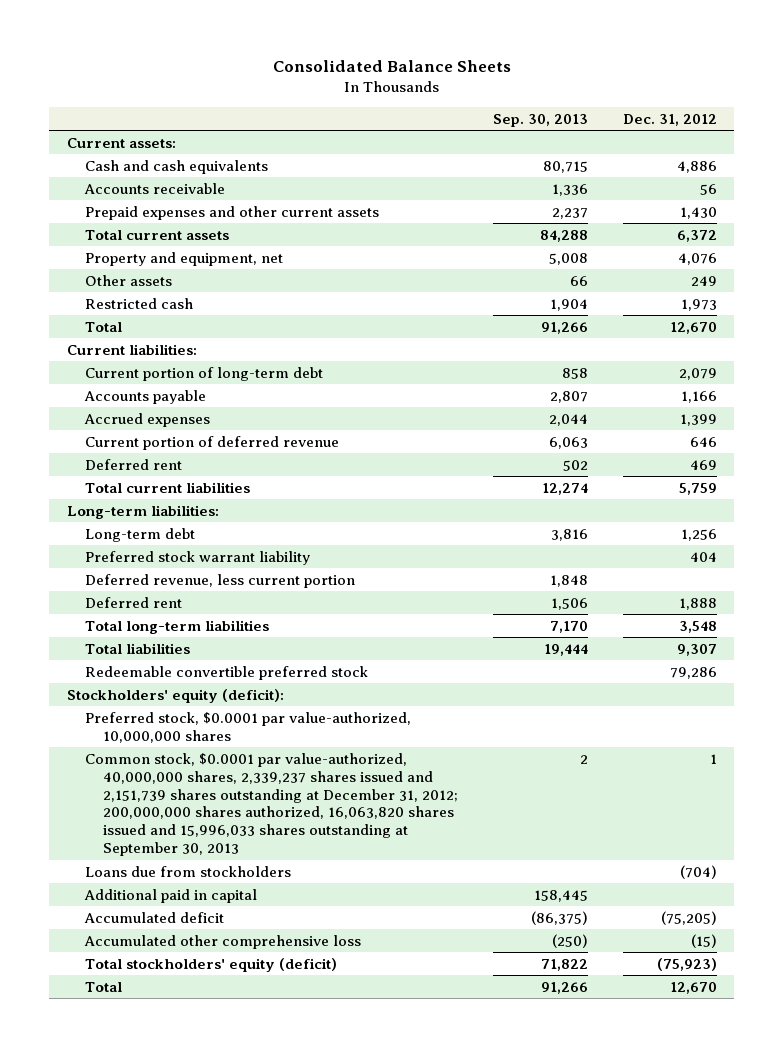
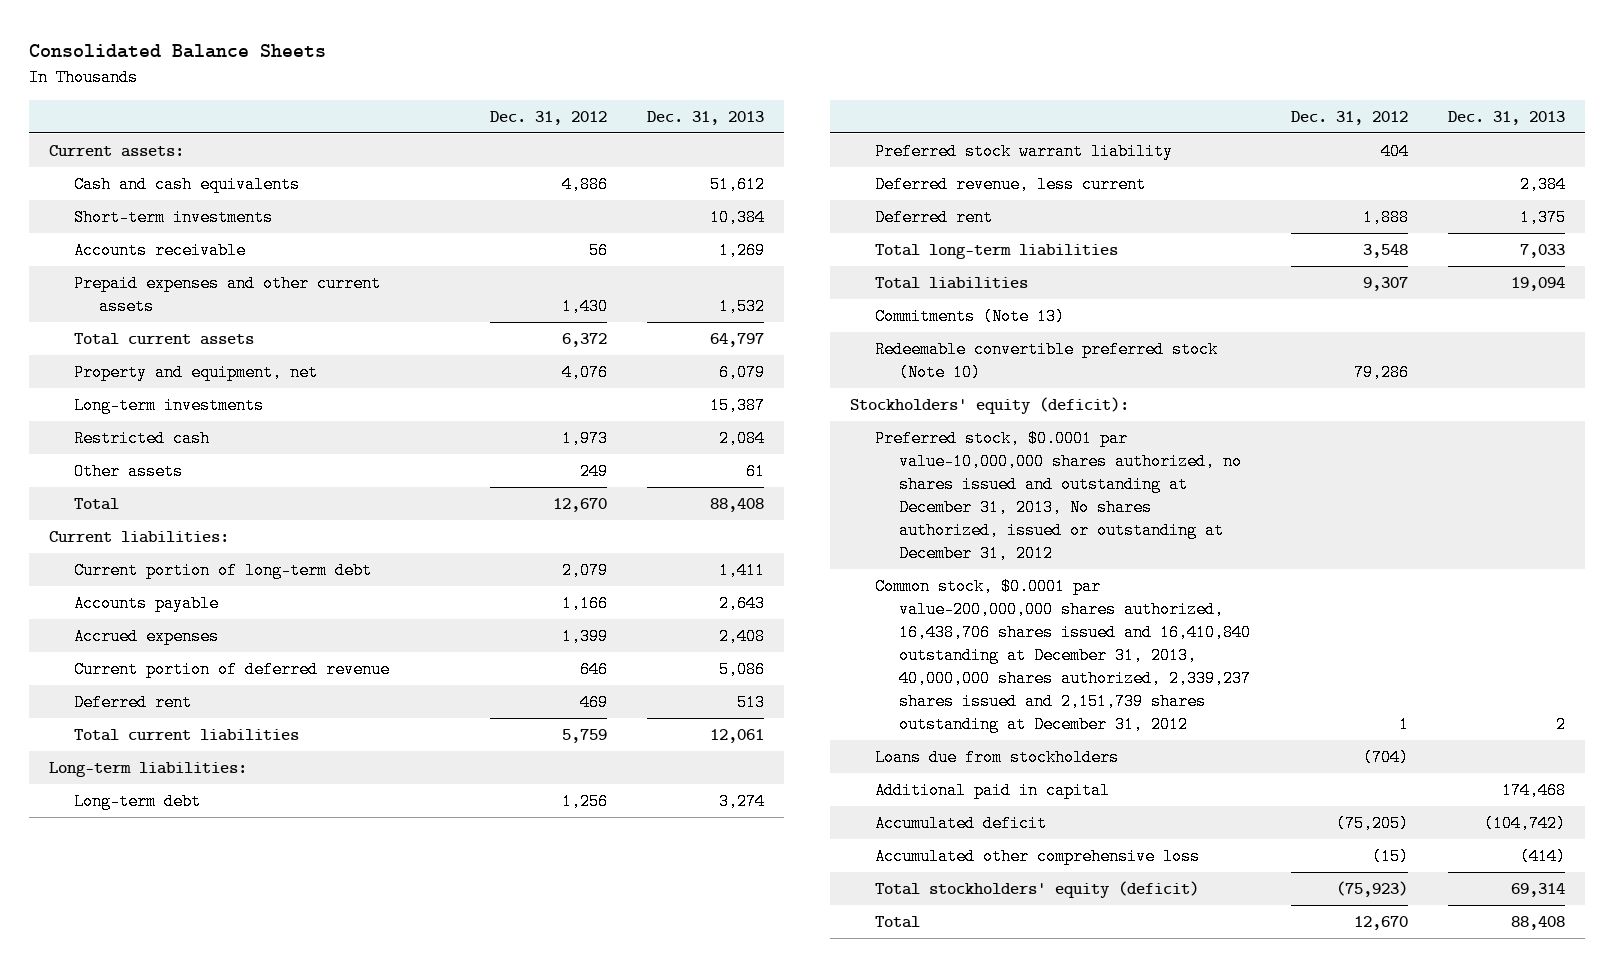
- | Sep. 30, 2013 | Dec. 31, 2012
+ | Dec. 31, 2012 | Dec. 31, 2013
+ Short-term investments | | 10,384
+ Long-term investments | | 15,387
moved down: Other assets | 249 | 61
- Deferred revenue, less current portion | 1,848 |
+ Deferred revenue, less current | | 2,384
- Redeemable convertible preferred stock | | 79,286
+ Commitments (Note 13)
+ Redeemable convertible preferred stock (Note 10) | 79,286 |
- Preferred stock, $0.0001 par value-authorized, 10,000,000 shares
- Common stock, $0.0001 par value-authorized, 40,000,000 shares, 2,339,237 shares issued and 2,151,739 shares outstanding at December 31, 2012; 200,000,000 shares authorized, 16,063,820 shares issued and 15,996,033 shares outstanding at September 30, 2013 | 2 | 1
+ Preferred stock, $0.0001 par value-10,000,000 shares authorized, no shares issued and outstanding at December 31, 2013, No shares authorized, issued or outstanding at December 31, 2012
+ Common stock, $0.0001 par value-200,000,000 shares authorized, 16,438,706 shares issued and 16,410,840 outstanding at December 31, 2013, 40,000,000 shares authorized, 2,339,237 shares issued and 2,151,739 shares outstanding at December 31, 2012 | 1 | 2

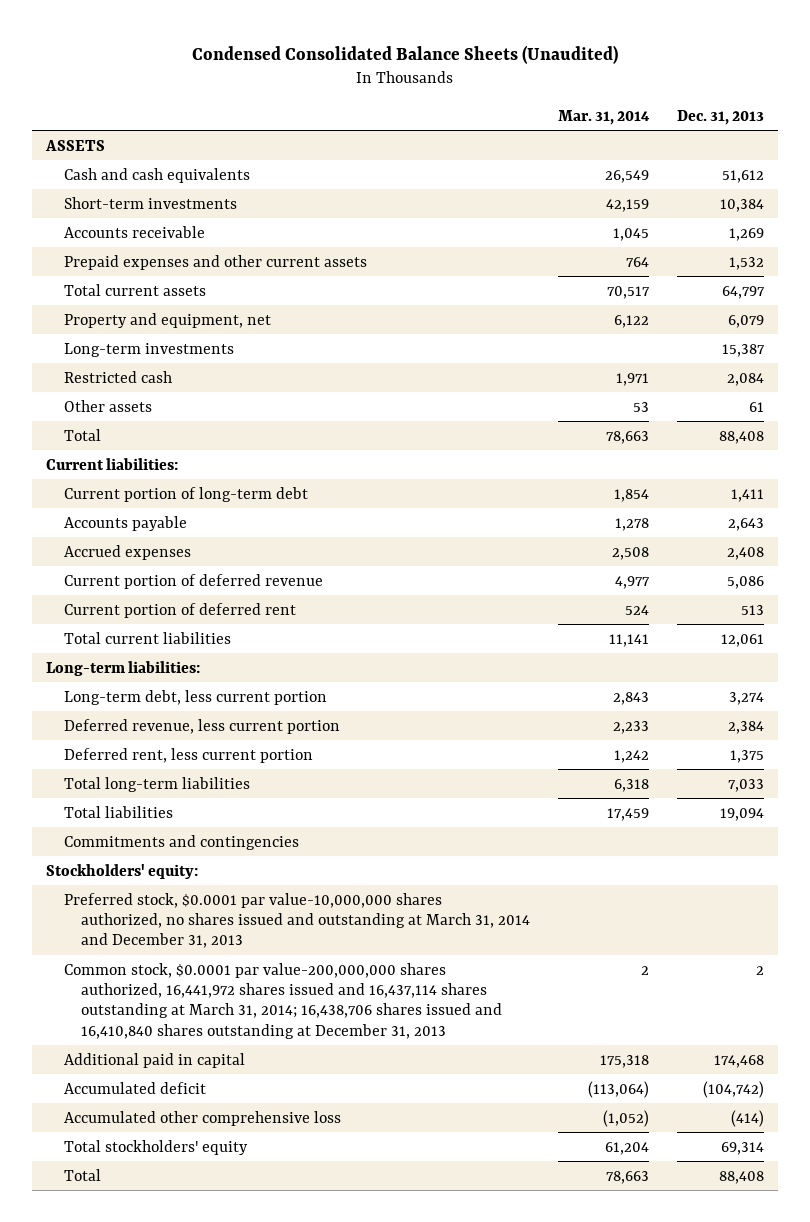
- Consolidated Balance Sheets
+ Condensed Consolidated Balance Sheets (Unaudited)
- | Dec. 31, 2012 | Dec. 31, 2013
+ | Mar. 31, 2014 | Dec. 31, 2013
- Current assets:
+ ASSETS
- Deferred rent | 469 | 513
+ Current portion of deferred rent | 524 | 513
- Long-term debt | 1,256 | 3,274
- Preferred stock warrant liability | 404 |
- Deferred revenue, less current | | 2,384
- Deferred rent | 1,888 | 1,375
+ Long-term debt, less current portion | 2,843 | 3,274
+ Deferred revenue, less current portion | 2,233 | 2,384
+ Deferred rent, less current portion | 1,242 | 1,375
- Commitments (Note 13)
- Redeemable convertible preferred stock (Note 10) | 79,286 |
- Stockholders' equity (deficit):
- Preferred stock, $0.0001 par value-10,000,000 shares authorized, no shares issued and outstanding at December 31, 2013, No shares authorized, issued or outstanding at December 31, 2012
- Common stock, $0.0001 par value-200,000,000 shares authorized, 16,438,706 shares issued and 16,410,840 outstanding at December 31, 2013, 40,000,000 shares authorized, 2,339,237 shares issued and 2,151,739 shares outstanding at December 31, 2012 | 1 | 2
- Loans due from stockholders | (704) |
+ Commitments and contingencies
+ Stockholders' equity:
+ Preferred stock, $0.0001 par value-10,000,000 shares authorized, no shares issued and outstanding at March 31, 2014 and December 31, 2013
+ Common stock, $0.0001 par value-200,000,000 shares authorized, 16,441,972 shares issued and 16,437,114 shares outstanding at March 31, 2014; 16,438,706 shares issued and 16,410,840 shares outstanding at December 31, 2013 | 2 | 2
- Total stockholders' equity (deficit) | (75,923) | 69,314
+ Total stockholders' equity | 61,204 | 69,314

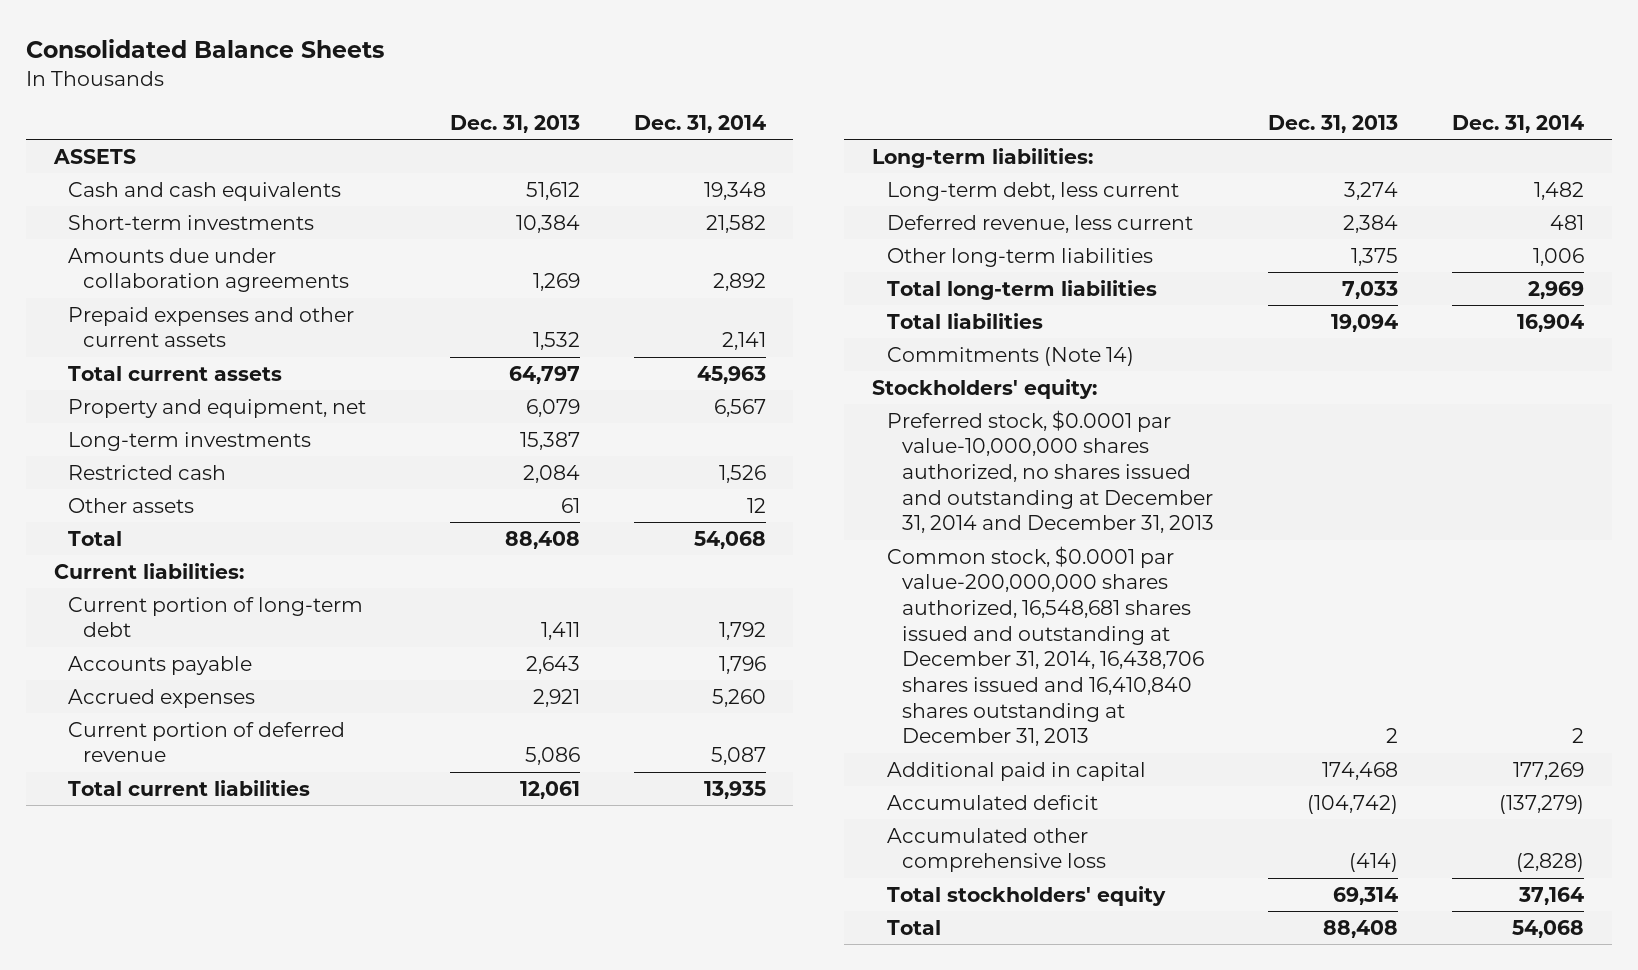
- Condensed Consolidated Balance Sheets (Unaudited)
+ Consolidated Balance Sheets
- | Mar. 31, 2014 | Dec. 31, 2013
+ | Dec. 31, 2013 | Dec. 31, 2014
- Accounts receivable | 1,045 | 1,269
+ Amounts due under collaboration agreements | 1,269 | 2,892
- Accrued expenses | 2,508 | 2,408
+ Accrued expenses | 2,921 | 5,260
- Current portion of deferred rent | 524 | 513
- Long-term debt, less current portion | 2,843 | 3,274
- Deferred revenue, less current portion | 2,233 | 2,384
- Deferred rent, less current portion | 1,242 | 1,375
+ Long-term debt, less current | 3,274 | 1,482
+ Deferred revenue, less current | 2,384 | 481
+ Other long-term liabilities | 1,375 | 1,006
- Commitments and contingencies
+ Commitments (Note 14)
- Preferred stock, $0.0001 par value-10,000,000 shares authorized, no shares issued and outstanding at March 31, 2014 and December 31, 2013
- Common stock, $0.0001 par value-200,000,000 shares authorized, 16,441,972 shares issued and 16,437,114 shares outstanding at March 31, 2014; 16,438,706 shares issued and 16,410,840 shares outstanding at December 31, 2013 | 2 | 2
+ Preferred stock, $0.0001 par value-10,000,000 shares authorized, no shares issued and outstanding at December 31, 2014 and December 31, 2013
+ Common stock, $0.0001 par value-200,000,000 shares authorized, 16,548,681 shares issued and outstanding at December 31, 2014, 16,438,706 shares issued and 16,410,840 shares outstanding at December 31, 2013 | 2 | 2

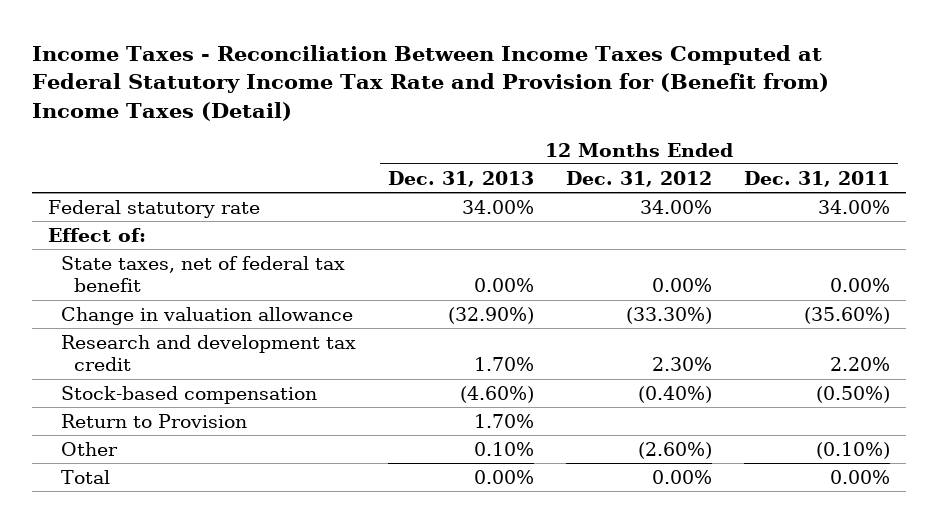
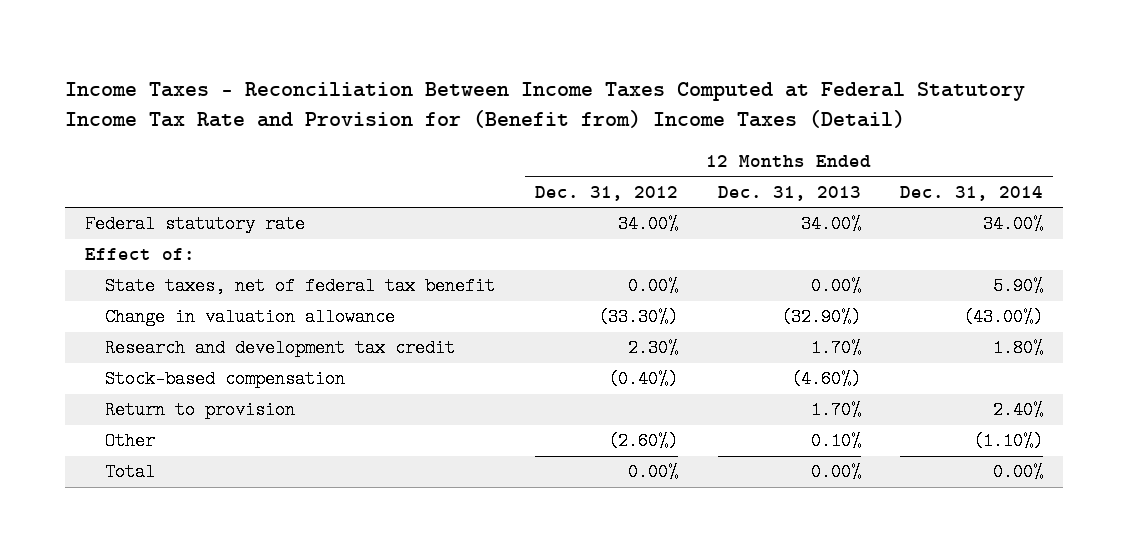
- | 12 Months Ended Dec. 31, 2013 | 12 Months Ended Dec. 31, 2012 | 12 Months Ended Dec. 31, 2011
+ | 12 Months Ended Dec. 31, 2012 | 12 Months Ended Dec. 31, 2013 | 12 Months Ended Dec. 31, 2014
- Return to Provision | 1.70% | |
+ Return to provision | | 1.70% | 2.40%

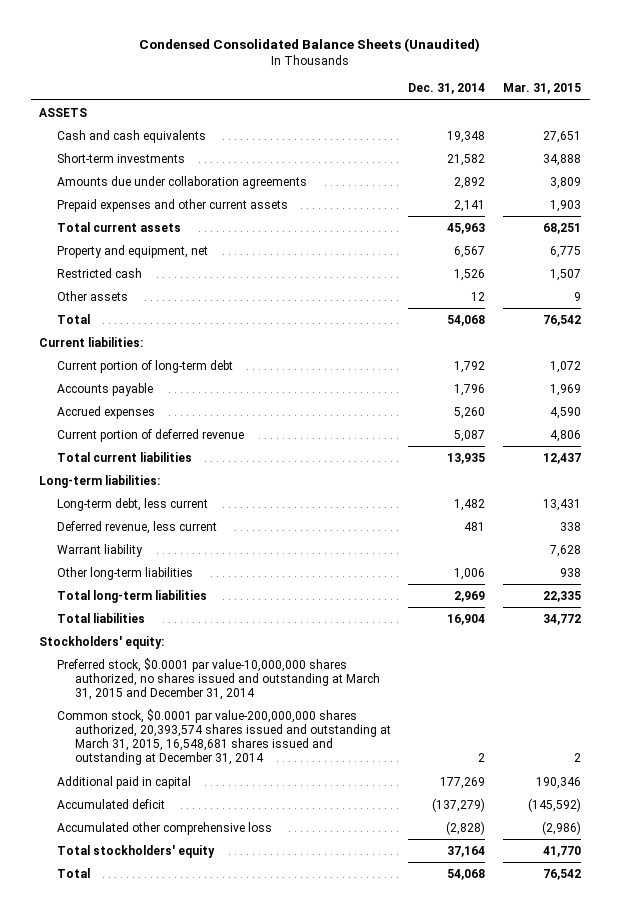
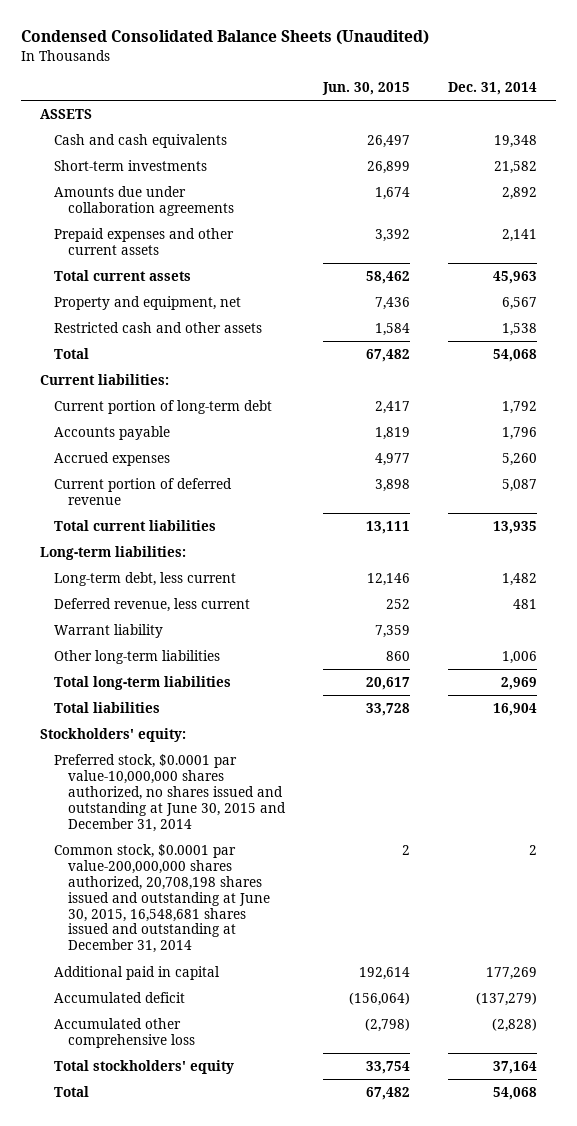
- | Dec. 31, 2014 | Mar. 31, 2015
+ | Jun. 30, 2015 | Dec. 31, 2014
- Restricted cash | 1,526 | 1,507
- Other assets | 12 | 9
+ Restricted cash and other assets | 1,584 | 1,538
- Preferred stock, $0.0001 par value-10,000,000 shares authorized, no shares issued and outstanding at March 31, 2015 and December 31, 2014
- Common stock, $0.0001 par value-200,000,000 shares authorized, 20,393,574 shares issued and outstanding at March 31, 2015, 16,548,681 shares issued and outstanding at December 31, 2014 | 2 | 2
+ Preferred stock, $0.0001 par value-10,000,000 shares authorized, no shares issued and outstanding at June 30, 2015 and December 31, 2014
+ Common stock, $0.0001 par value-200,000,000 shares authorized, 20,708,198 shares issued and outstanding at June 30, 2015, 16,548,681 shares issued and outstanding at December 31, 2014 | 2 | 2

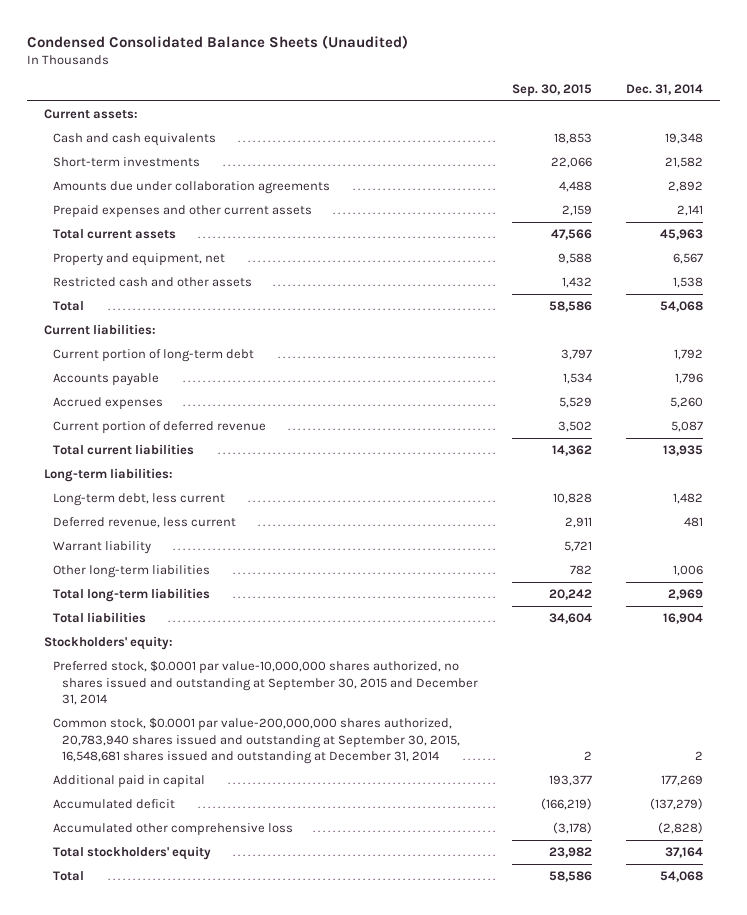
- | Jun. 30, 2015 | Dec. 31, 2014
+ | Sep. 30, 2015 | Dec. 31, 2014
- ASSETS
+ Current assets:
- Preferred stock, $0.0001 par value-10,000,000 shares authorized, no shares issued and outstanding at June 30, 2015 and December 31, 2014
- Common stock, $0.0001 par value-200,000,000 shares authorized, 20,708,198 shares issued and outstanding at June 30, 2015, 16,548,681 shares issued and outstanding at December 31, 2014 | 2 | 2
+ Preferred stock, $0.0001 par value-10,000,000 shares authorized, no shares issued and outstanding at September 30, 2015 and December 31, 2014
+ Common stock, $0.0001 par value-200,000,000 shares authorized, 20,783,940 shares issued and outstanding at September 30, 2015, 16,548,681 shares issued and outstanding at December 31, 2014 | 2 | 2

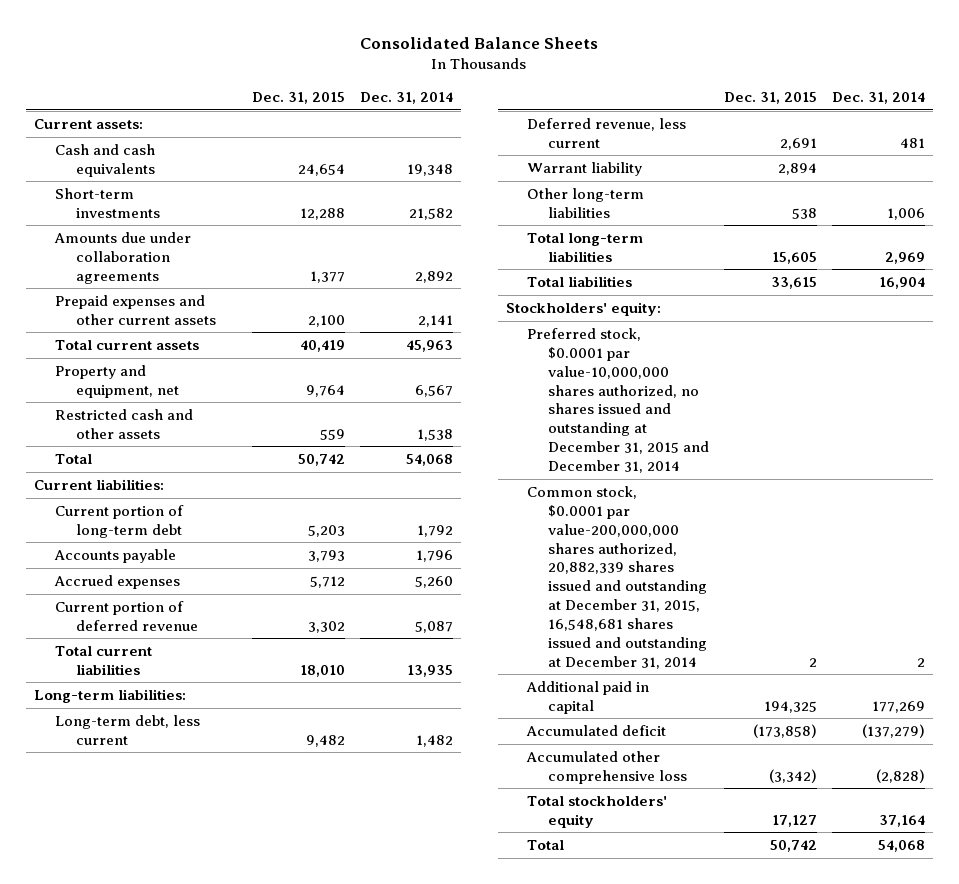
- Condensed Consolidated Balance Sheets (Unaudited)
+ Consolidated Balance Sheets
- | Sep. 30, 2015 | Dec. 31, 2014
+ | Dec. 31, 2015 | Dec. 31, 2014
- Preferred stock, $0.0001 par value-10,000,000 shares authorized, no shares issued and outstanding at September 30, 2015 and December 31, 2014
- Common stock, $0.0001 par value-200,000,000 shares authorized, 20,783,940 shares issued and outstanding at September 30, 2015, 16,548,681 shares issued and outstanding at December 31, 2014 | 2 | 2
+ Preferred stock, $0.0001 par value-10,000,000 shares authorized, no shares issued and outstanding at December 31, 2015 and December 31, 2014
+ Common stock, $0.0001 par value-200,000,000 shares authorized, 20,882,339 shares issued and outstanding at December 31, 2015, 16,548,681 shares issued and outstanding at December 31, 2014 | 2 | 2

